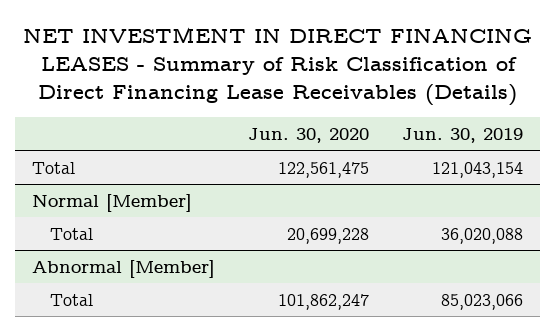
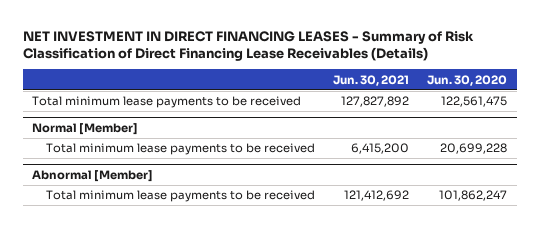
- | Jun. 30, 2020 | Jun. 30, 2019
+ | Jun. 30, 2021 | Jun. 30, 2020
- Total | 122,561,475 | 121,043,154
+ Total minimum lease payments to be received | 127,827,892 | 122,561,475
@ Normal [Member]
- Total | 20,699,228 | 36,020,088
+ Total minimum lease payments to be received | 6,415,200 | 20,699,228
@ Abnormal [Member]
- Total | 101,862,247 | 85,023,066
+ Total minimum lease payments to be received | 121,412,692 | 101,862,247

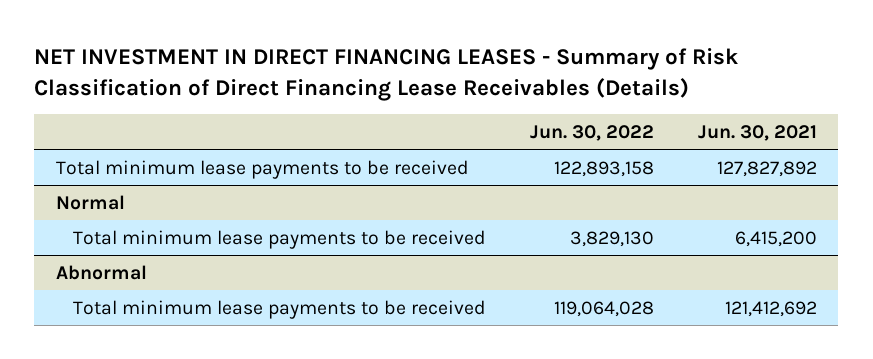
- | Jun. 30, 2021 | Jun. 30, 2020
+ | Jun. 30, 2022 | Jun. 30, 2021
- Normal [Member]
+ Normal
- Abnormal [Member]
+ Abnormal

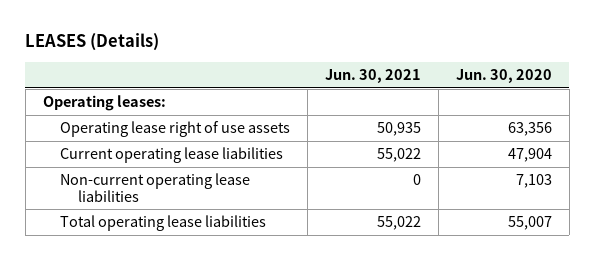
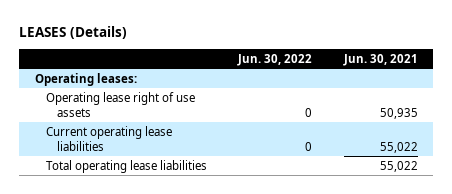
- | Jun. 30, 2021 | Jun. 30, 2020
+ | Jun. 30, 2022 | Jun. 30, 2021
- Non-current operating lease liabilities | 0 | 7,103

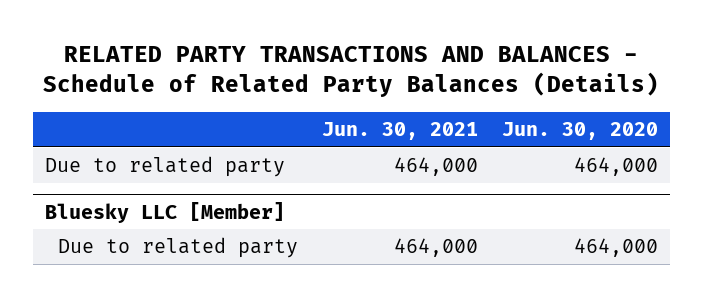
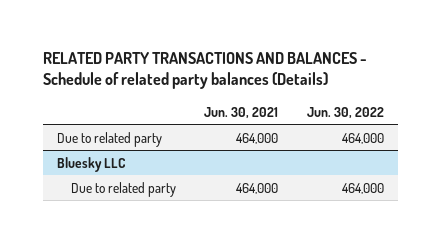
- RELATED PARTY TRANSACTIONS AND BALANCES - Schedule of Related Party Balances (Details)
+ RELATED PARTY TRANSACTIONS AND BALANCES - Schedule of related party balances (Details)
- | Jun. 30, 2021 | Jun. 30, 2020
+ | Jun. 30, 2021 | Jun. 30, 2022
- Bluesky LLC [Member]
+ Bluesky LLC

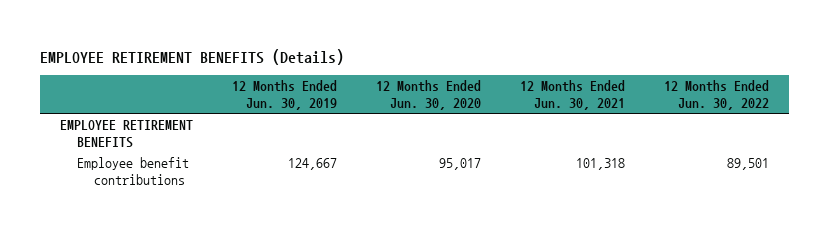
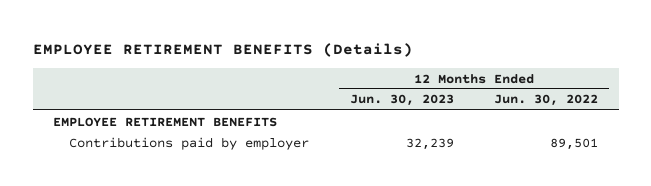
- | 12 Months Ended Jun. 30, 2019 | 12 Months Ended Jun. 30, 2020 | 12 Months Ended Jun. 30, 2021 | 12 Months Ended Jun. 30, 2022
+ | 12 Months Ended Jun. 30, 2023 | 12 Months Ended Jun. 30, 2022
- Employee benefit contributions | 124,667 | 95,017 | 101,318 | 89,501
+ Contributions paid by employer | 32,239 | 89,501

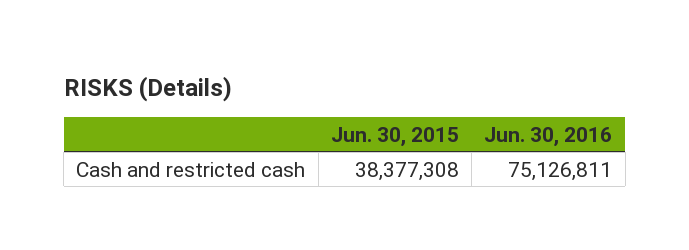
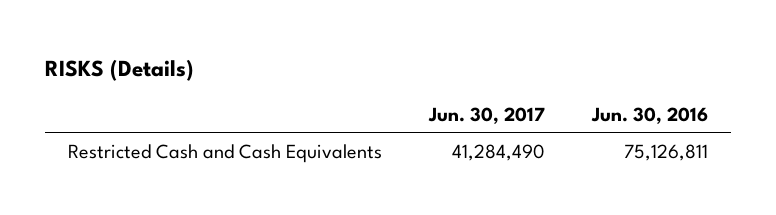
- | Jun. 30, 2015 | Jun. 30, 2016
+ | Jun. 30, 2017 | Jun. 30, 2016
- Cash and restricted cash | 38,377,308 | 75,126,811
+ Restricted Cash and Cash Equivalents | 41,284,490 | 75,126,811

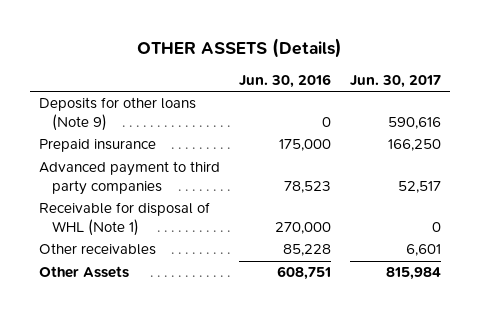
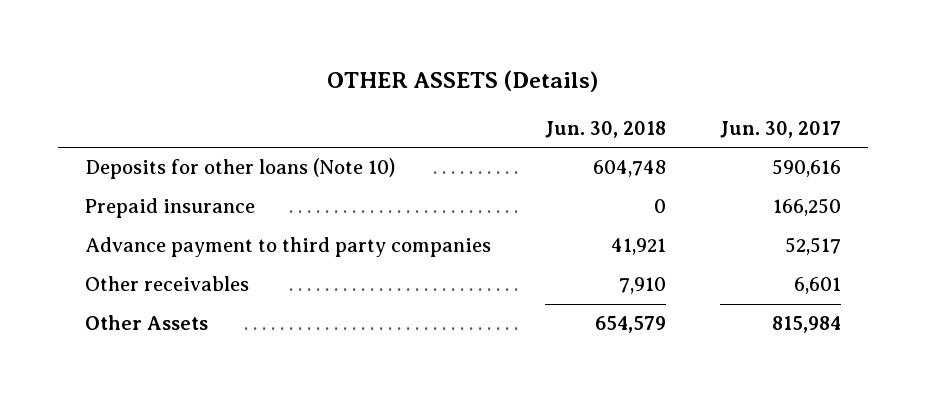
- | Jun. 30, 2016 | Jun. 30, 2017
+ | Jun. 30, 2018 | Jun. 30, 2017
- Deposits for other loans (Note 9) | 0 | 590,616
+ Deposits for other loans (Note 10) | 604,748 | 590,616
- Advanced payment to third party companies | 78,523 | 52,517
- Receivable for disposal of WHL (Note 1) | 270,000 | 0
+ Advance payment to third party companies | 41,921 | 52,517

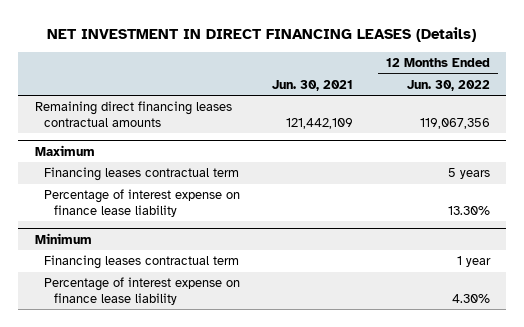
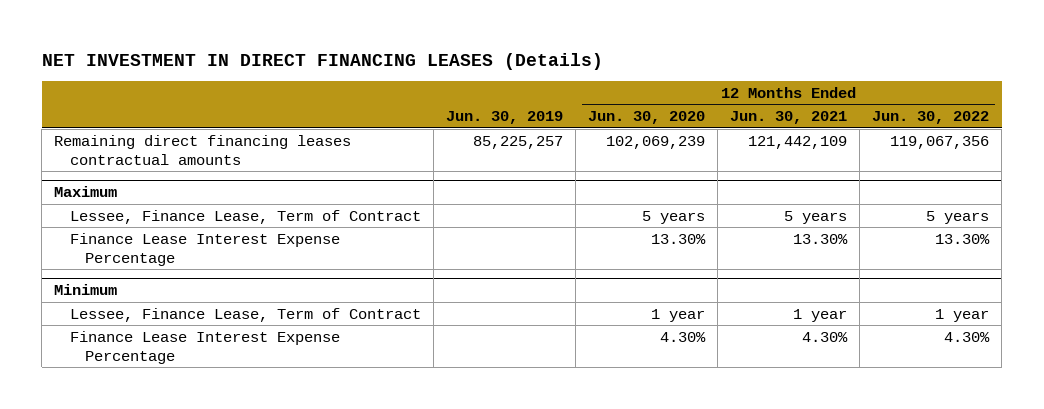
- | Jun. 30, 2021 | 12 Months Ended Jun. 30, 2022
+ | Jun. 30, 2019 | 12 Months Ended Jun. 30, 2020 | 12 Months Ended Jun. 30, 2021 | 12 Months Ended Jun. 30, 2022
@ Maximum
- Financing leases contractual term | | 5 years
- Percentage of interest expense on finance lease liability | | 13.30%
+ Lessee, Finance Lease, Term of Contract | | 5 years | 5 years | 5 years
+ Finance Lease Interest Expense Percentage | | 13.30% | 13.30% | 13.30%
@ Minimum
- Financing leases contractual term | | 1 year
- Percentage of interest expense on finance lease liability | | 4.30%
+ Lessee, Finance Lease, Term of Contract | | 1 year | 1 year | 1 year
+ Finance Lease Interest Expense Percentage | | 4.30% | 4.30% | 4.30%

